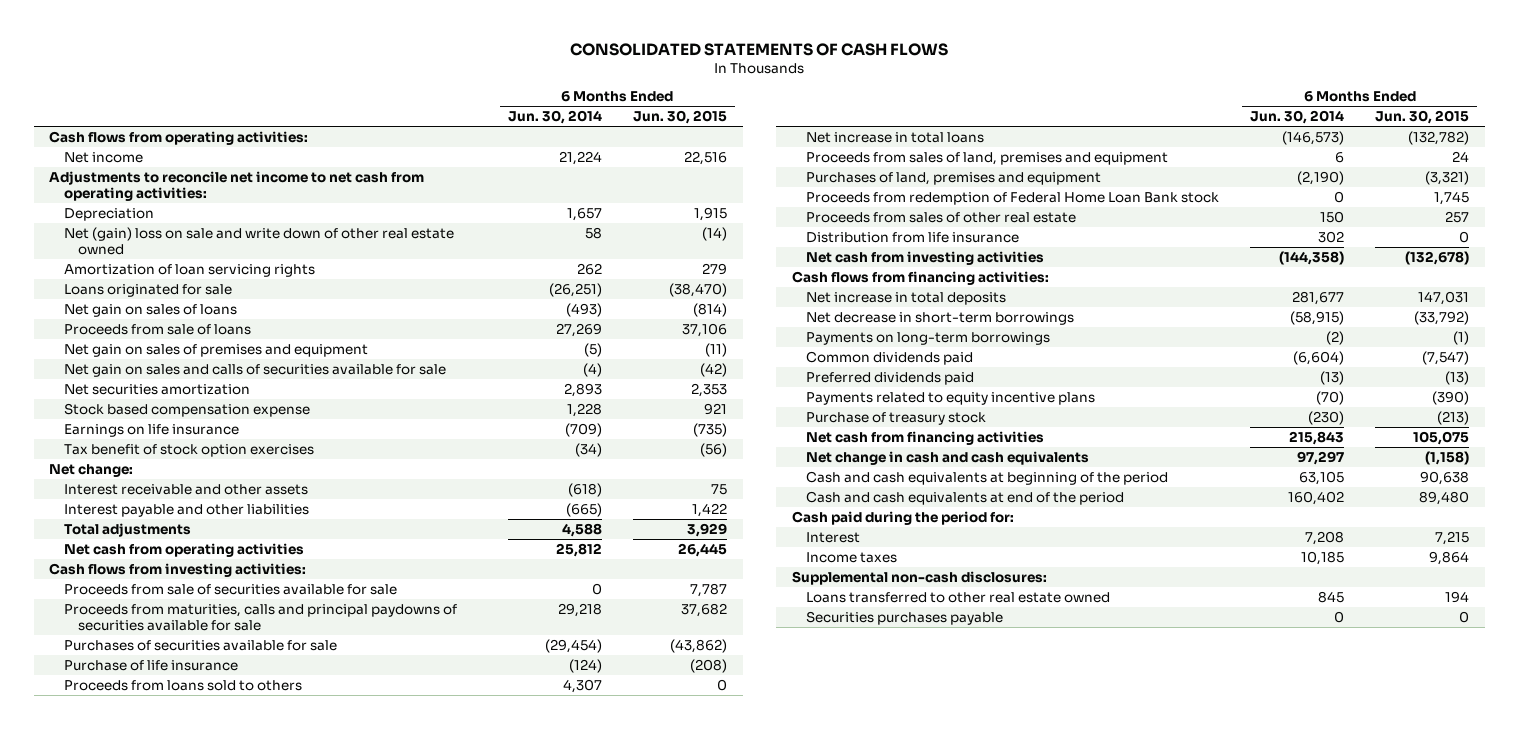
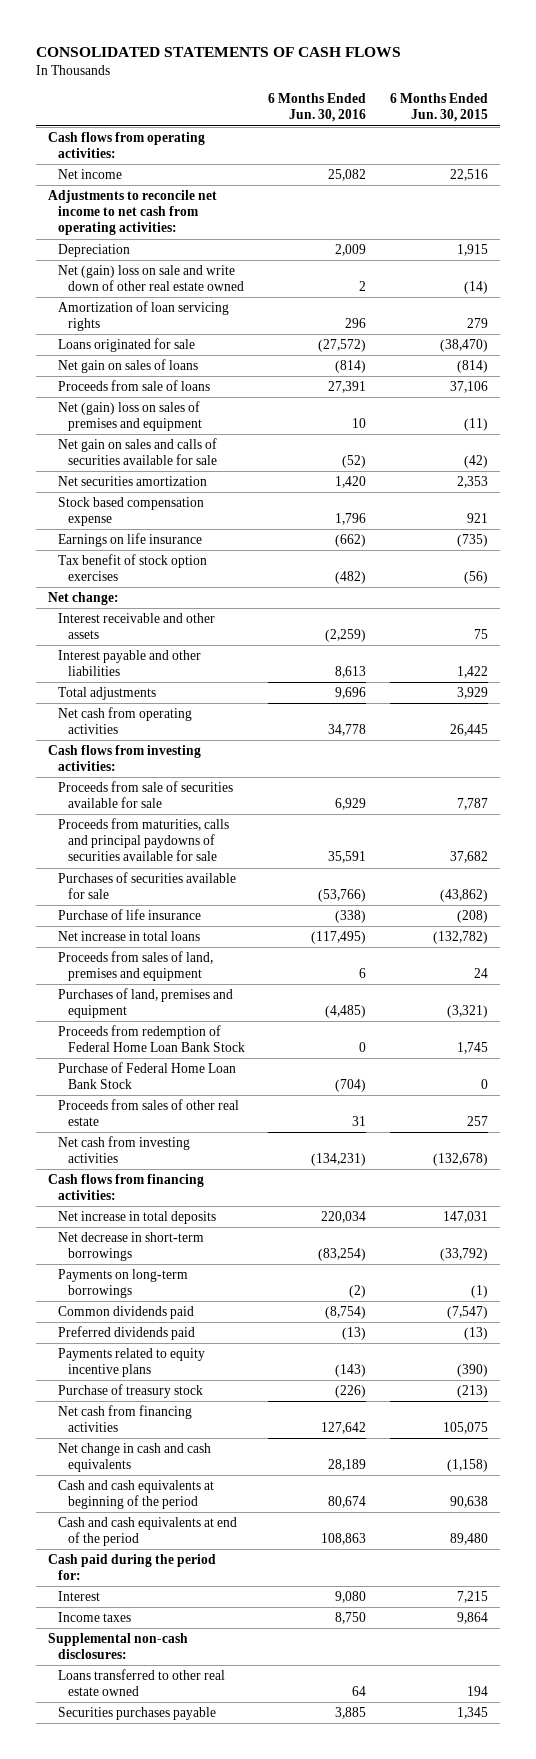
- | 6 Months Ended Jun. 30, 2014 | 6 Months Ended Jun. 30, 2015
+ | 6 Months Ended Jun. 30, 2016 | 6 Months Ended Jun. 30, 2015
- Net gain on sales of premises and equipment | (5) | (11)
+ Net (gain) loss on sales of premises and equipment | 10 | (11)
- Proceeds from loans sold to others | 4,307 | 0
- Proceeds from redemption of Federal Home Loan Bank stock | 0 | 1,745
+ Proceeds from redemption of Federal Home Loan Bank Stock | 0 | 1,745
+ Purchase of Federal Home Loan Bank Stock | (704) | 0
- Distribution from life insurance | 302 | 0
- Securities purchases payable | 0 | 0
+ Securities purchases payable | 3,885 | 1,345

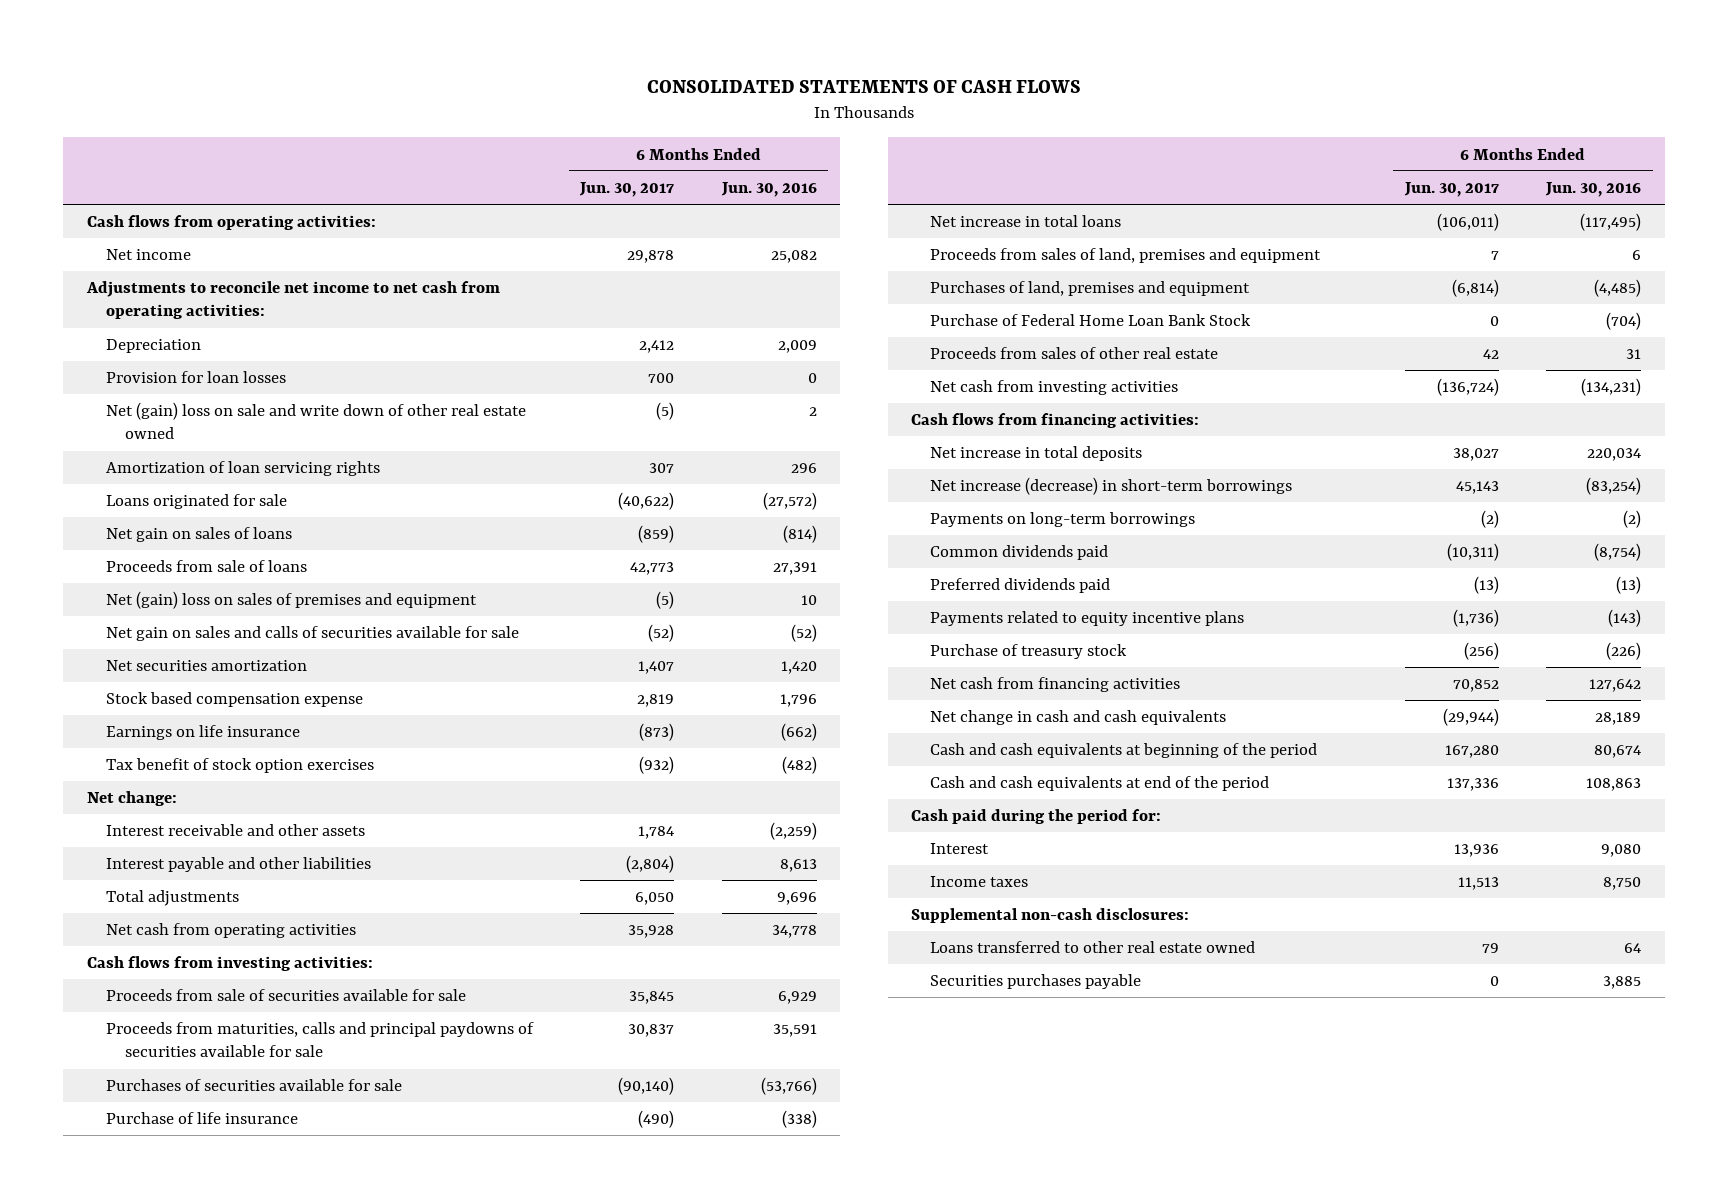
- | 6 Months Ended Jun. 30, 2016 | 6 Months Ended Jun. 30, 2015
+ | 6 Months Ended Jun. 30, 2017 | 6 Months Ended Jun. 30, 2016
+ Provision for loan losses | 700 | 0
- Proceeds from redemption of Federal Home Loan Bank Stock | 0 | 1,745
- Net decrease in short-term borrowings | (83,254) | (33,792)
+ Net increase (decrease) in short-term borrowings | 45,143 | (83,254)

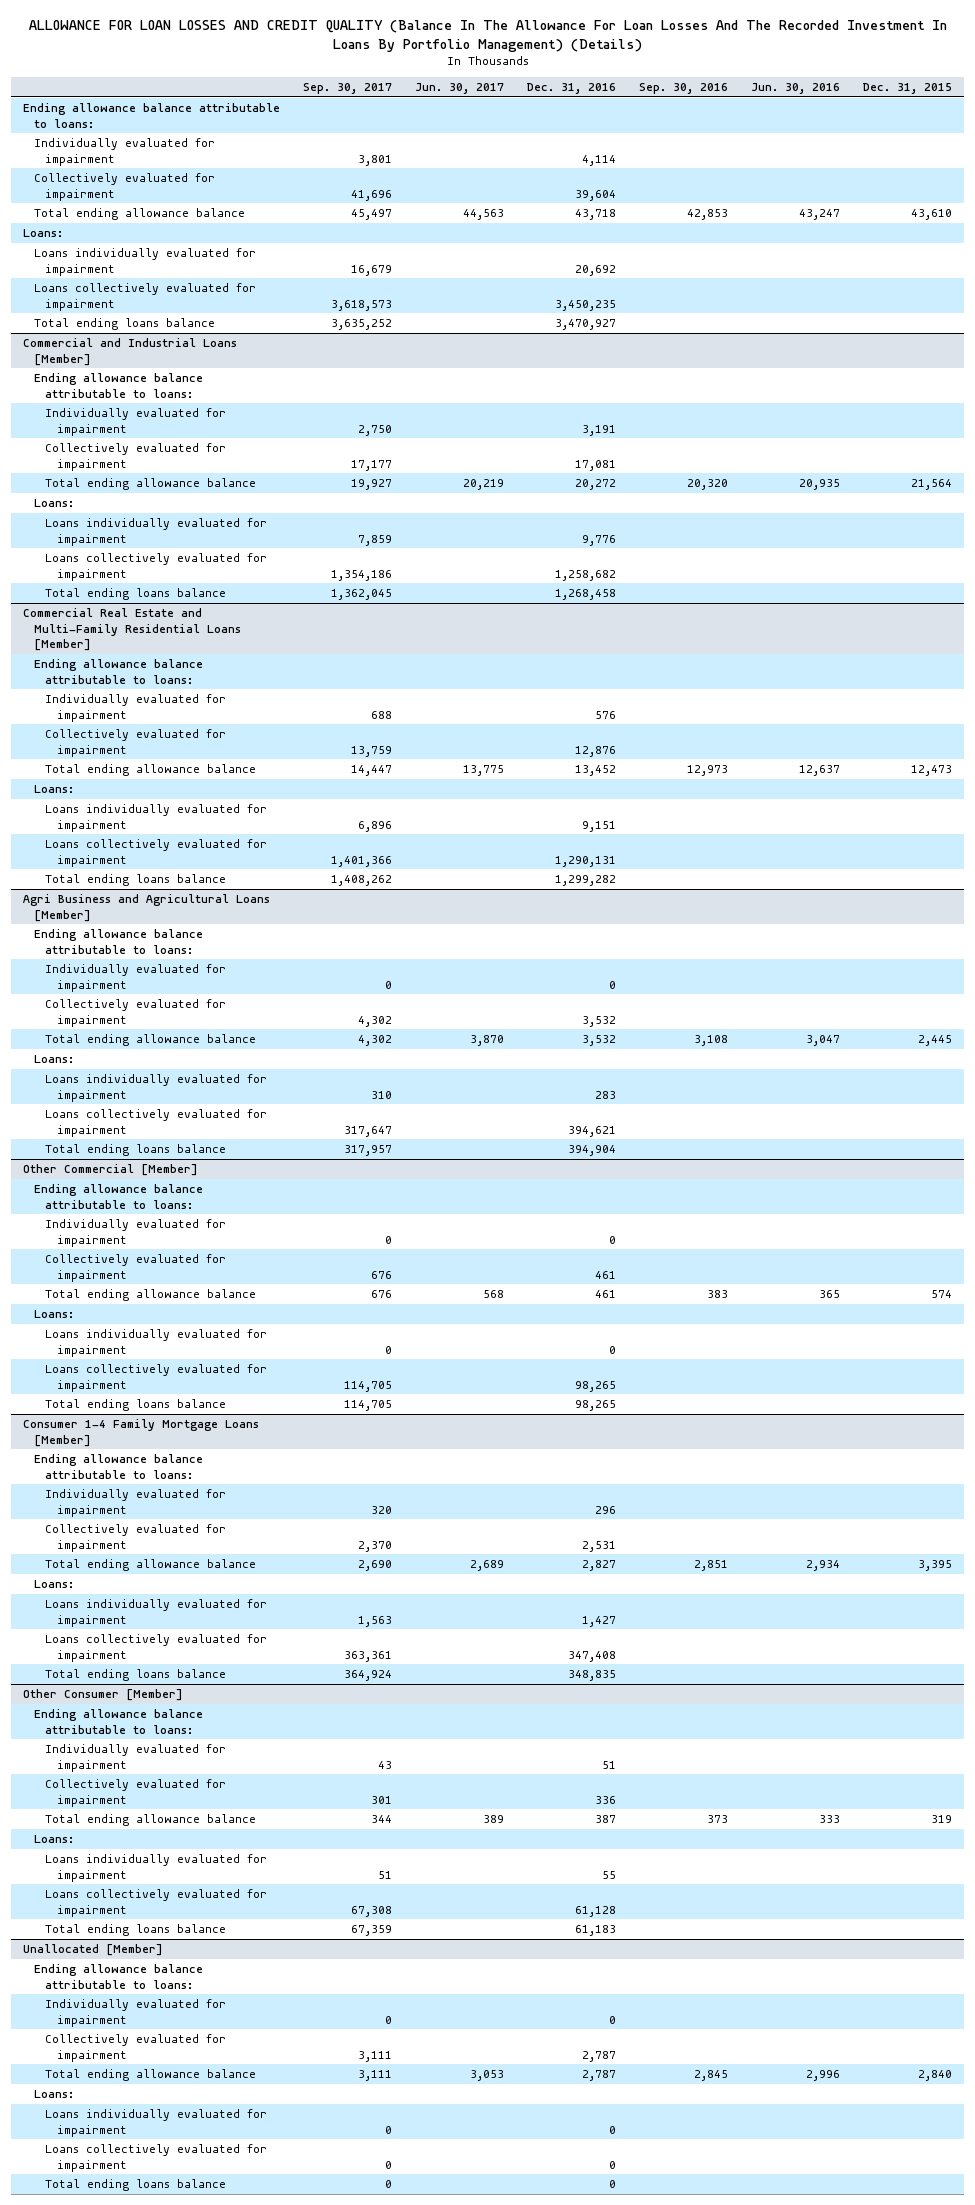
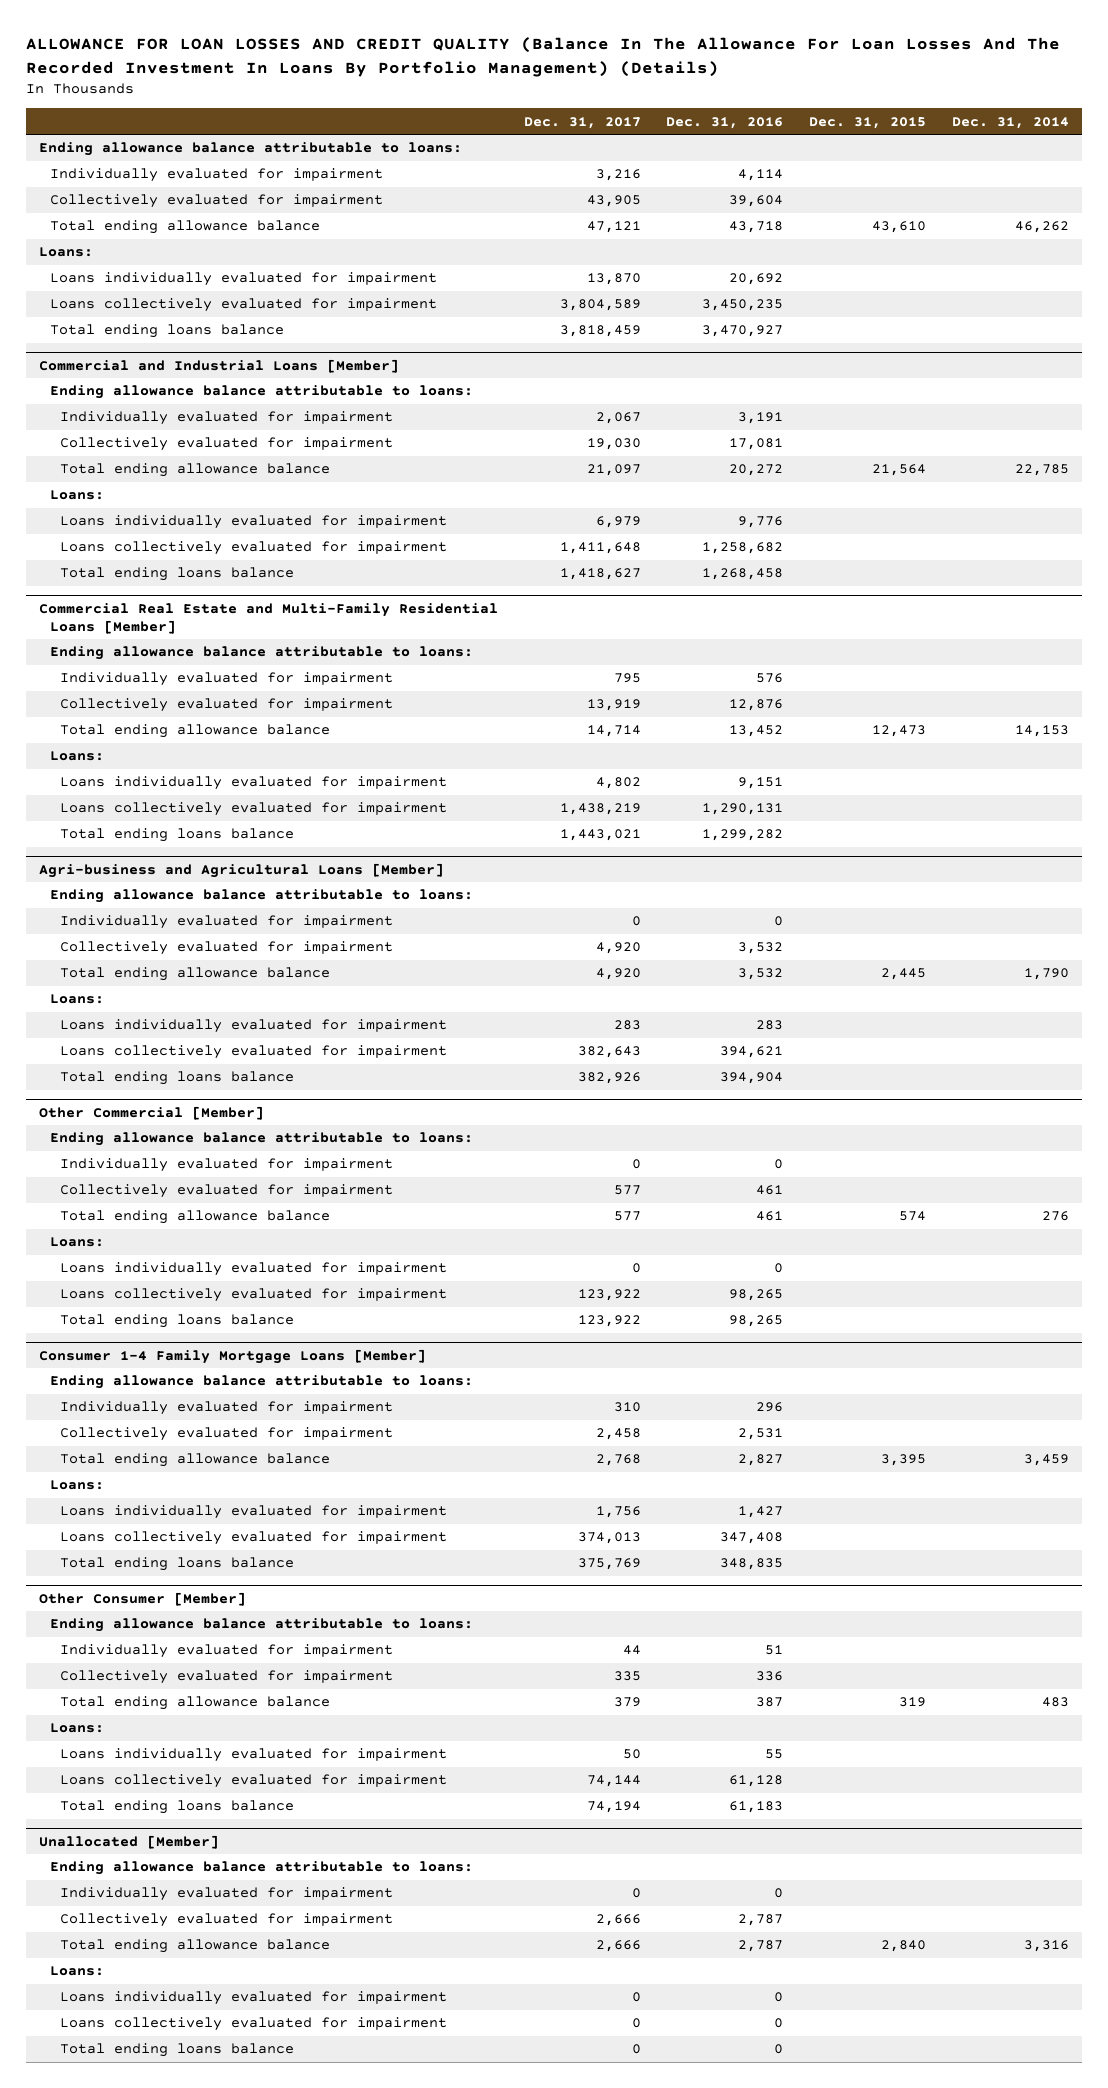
- | Sep. 30, 2017 | Jun. 30, 2017 | Dec. 31, 2016 | Sep. 30, 2016 | Jun. 30, 2016 | Dec. 31, 2015
+ | Dec. 31, 2017 | Dec. 31, 2016 | Dec. 31, 2015 | Dec. 31, 2014
- Agri Business and Agricultural Loans [Member]
+ Agri-business and Agricultural Loans [Member]

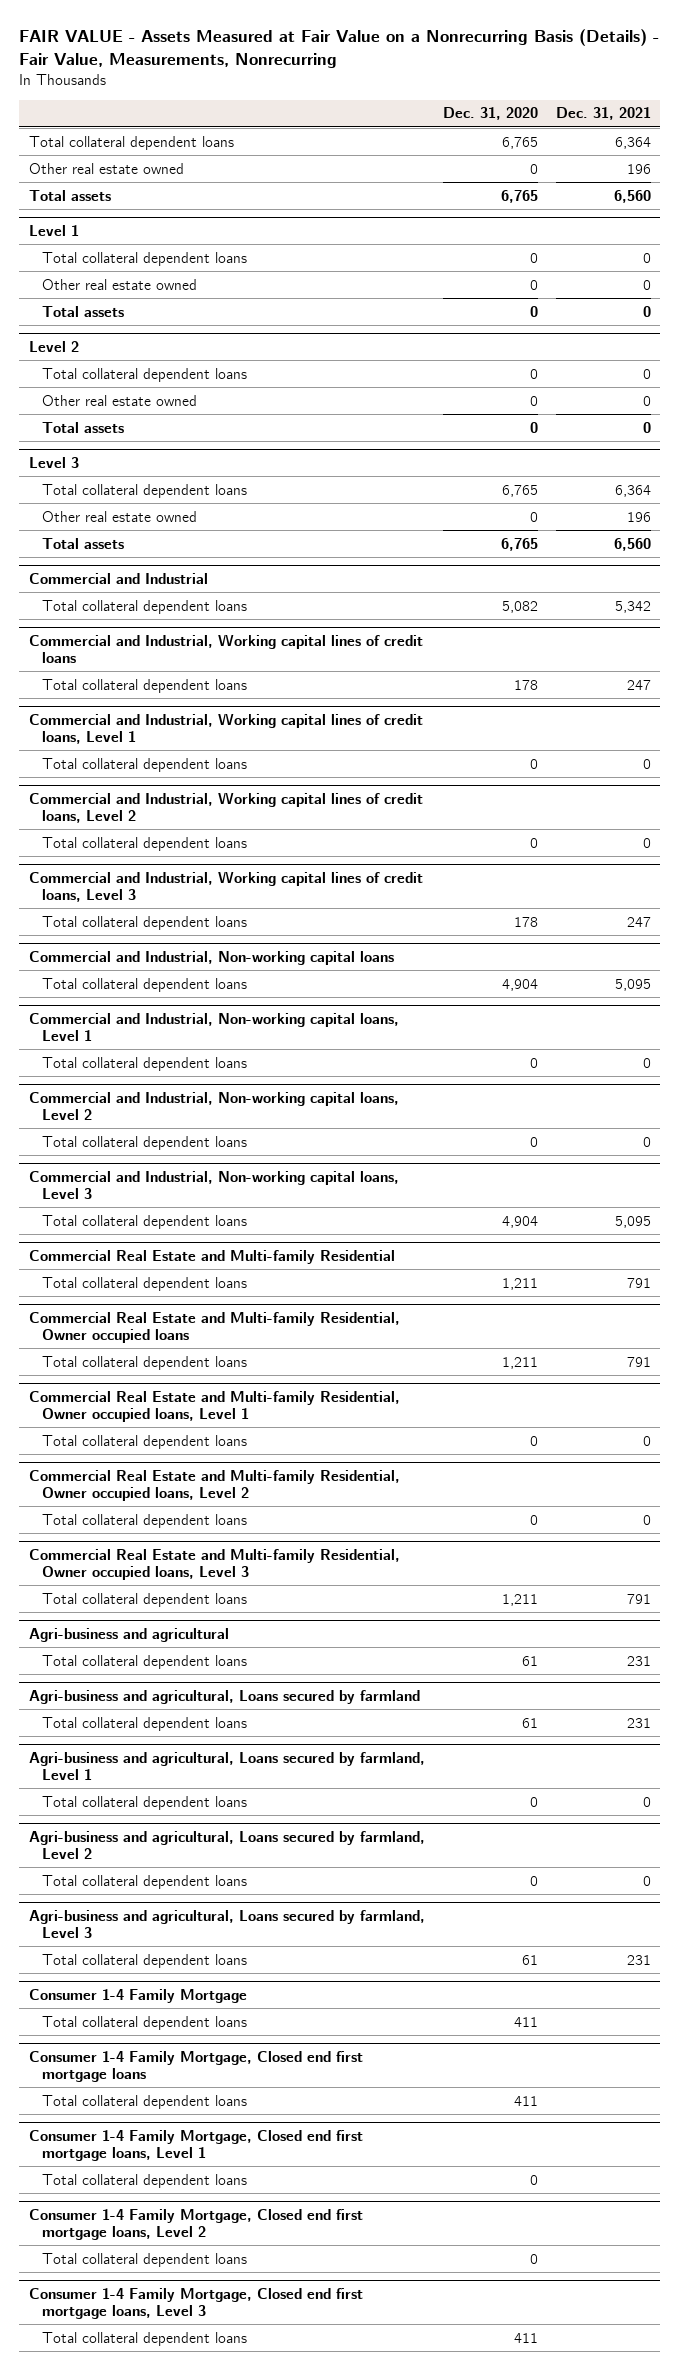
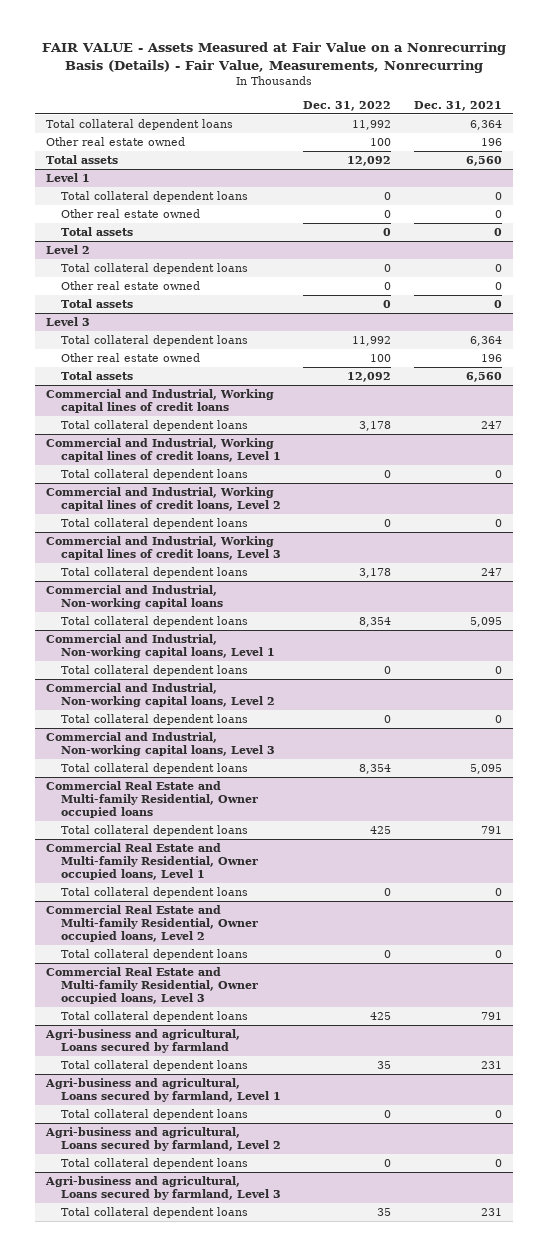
- | Dec. 31, 2020 | Dec. 31, 2021
+ | Dec. 31, 2022 | Dec. 31, 2021
- Commercial and Industrial
- Total collateral dependent loans | 5,082 | 5,342
- Commercial Real Estate and Multi-family Residential
- Total collateral dependent loans | 1,211 | 791
- Agri-business and agricultural
- Total collateral dependent loans | 61 | 231
- Consumer 1-4 Family Mortgage
- Total collateral dependent loans | 411 |
- Consumer 1-4 Family Mortgage, Closed end first mortgage loans
- Total collateral dependent loans | 411 |
- Consumer 1-4 Family Mortgage, Closed end first mortgage loans, Level 1
- Total collateral dependent loans | 0 |
- Consumer 1-4 Family Mortgage, Closed end first mortgage loans, Level 2
- Total collateral dependent loans | 0 |
- Consumer 1-4 Family Mortgage, Closed end first mortgage loans, Level 3
- Total collateral dependent loans | 411 |

